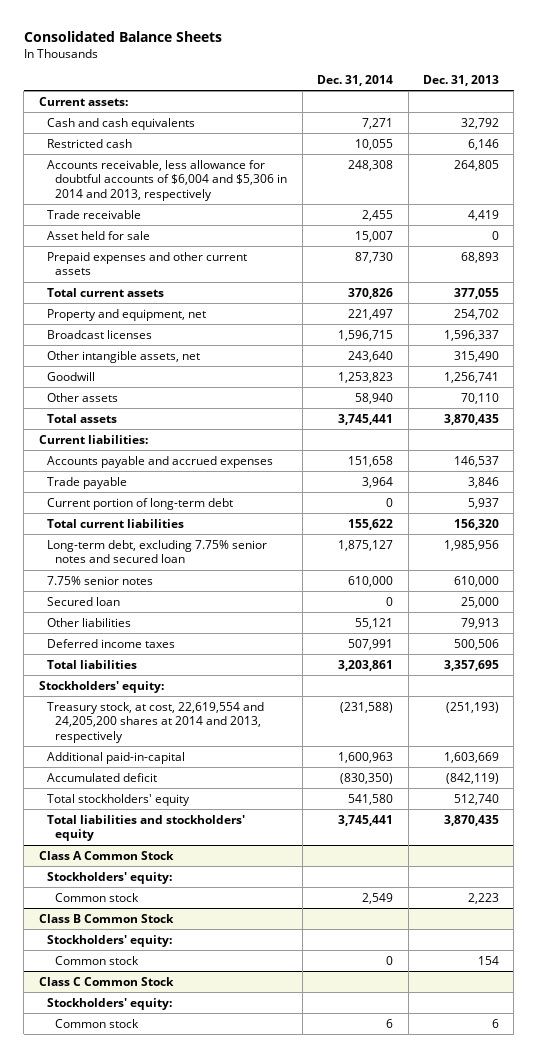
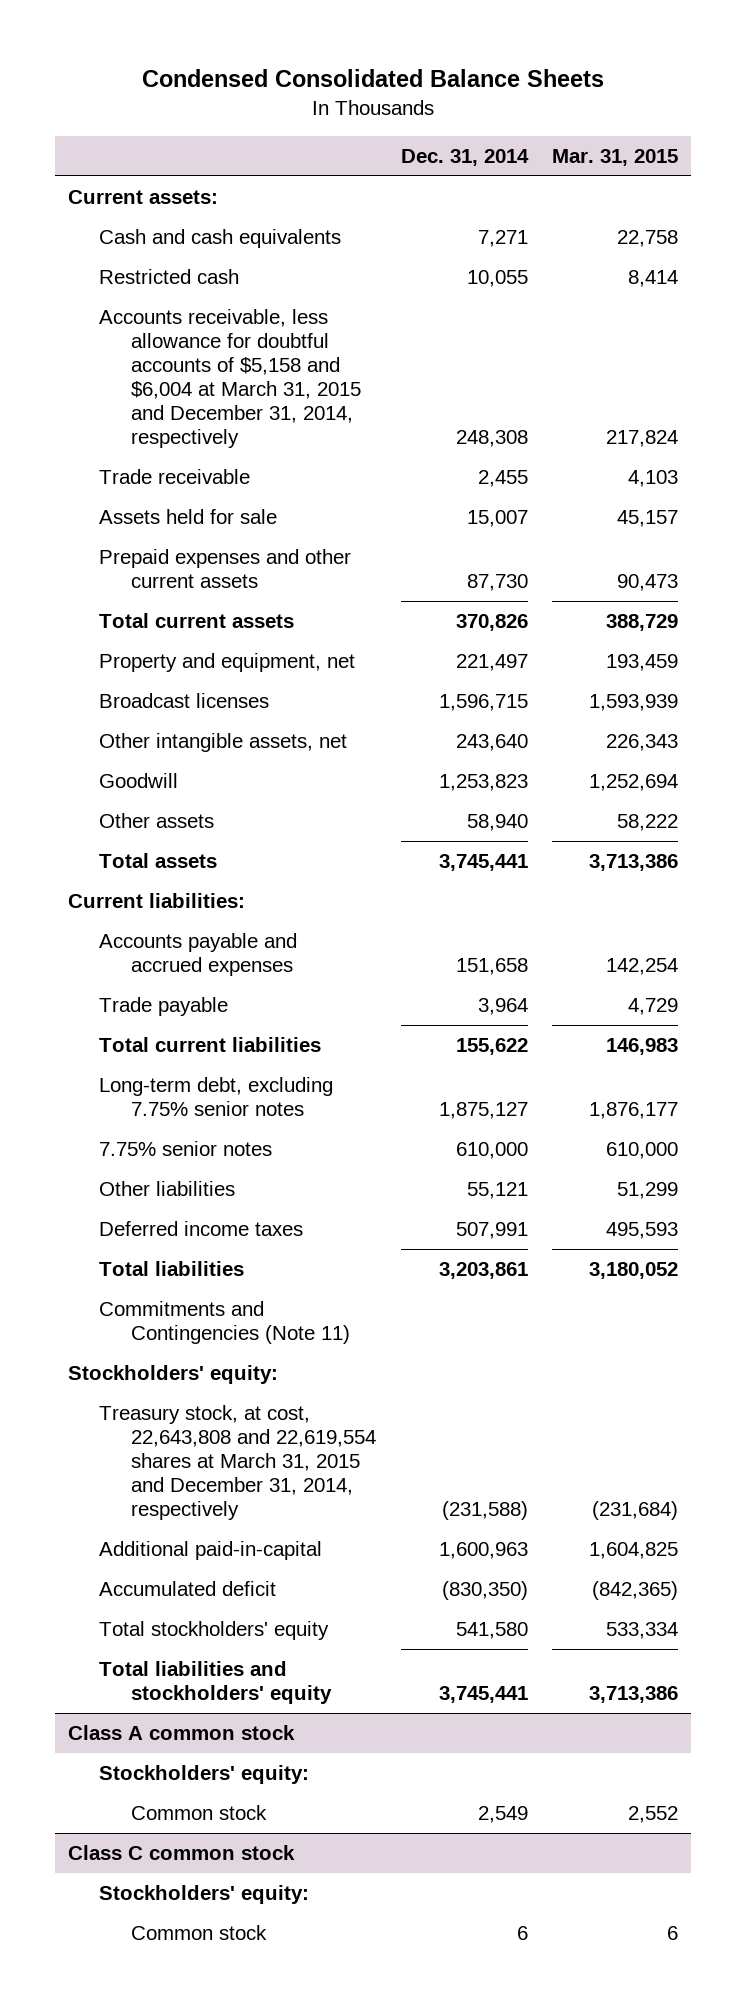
- Consolidated Balance Sheets
+ Condensed Consolidated Balance Sheets
- | Dec. 31, 2014 | Dec. 31, 2013
+ | Dec. 31, 2014 | Mar. 31, 2015
- Accounts receivable, less allowance for doubtful accounts of $6,004 and $5,306 in 2014 and 2013, respectively | 248,308 | 264,805
+ Accounts receivable, less allowance for doubtful accounts of $5,158 and $6,004 at March 31, 2015 and December 31, 2014, respectively | 248,308 | 217,824
- Asset held for sale | 15,007 | 0
+ Assets held for sale | 15,007 | 45,157
- Current portion of long-term debt | 0 | 5,937
- Long-term debt, excluding 7.75% senior notes and secured loan | 1,875,127 | 1,985,956
+ Long-term debt, excluding 7.75% senior notes | 1,875,127 | 1,876,177
- Secured loan | 0 | 25,000
+ Commitments and Contingencies (Note 11)
- Treasury stock, at cost, 22,619,554 and 24,205,200 shares at 2014 and 2013, respectively | (231,588) | (251,193)
+ Treasury stock, at cost, 22,643,808 and 22,619,554 shares at March 31, 2015 and December 31, 2014, respectively | (231,588) | (231,684)
- Class A Common Stock
+ Class A common stock
- Class B Common Stock
- Stockholders' equity:
- Common stock | 0 | 154
- Class C Common Stock
+ Class C common stock

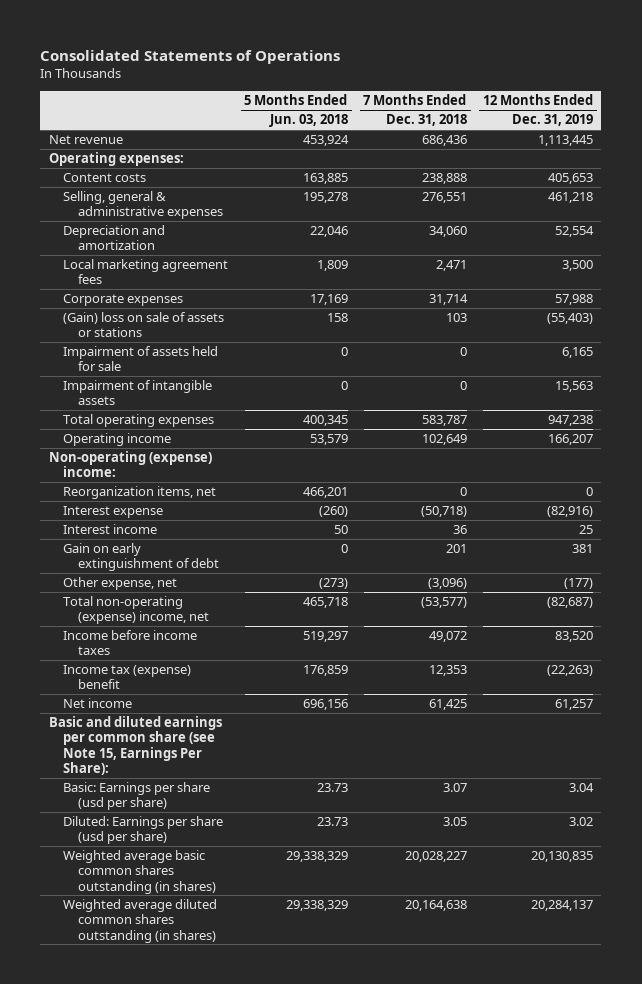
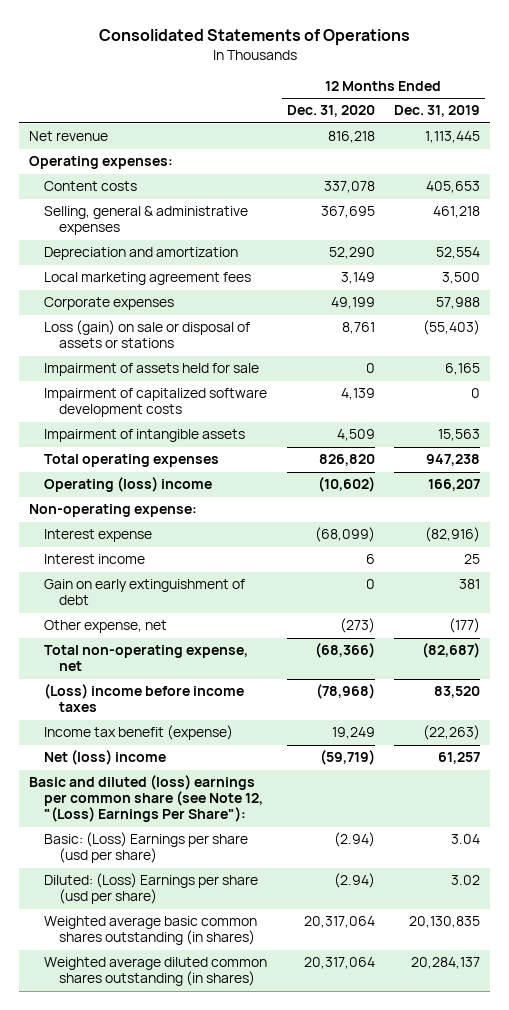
- | 5 Months Ended Jun. 03, 2018 | 7 Months Ended Dec. 31, 2018 | 12 Months Ended Dec. 31, 2019
+ | 12 Months Ended Dec. 31, 2020 | 12 Months Ended Dec. 31, 2019
- (Gain) loss on sale of assets or stations | 158 | 103 | (55,403)
+ Loss (gain) on sale or disposal of assets or stations | 8,761 | (55,403)
+ Impairment of capitalized software development costs | 4,139 | 0
- Operating income | 53,579 | 102,649 | 166,207
- Non-operating (expense) income:
- Reorganization items, net | 466,201 | 0 | 0
+ Operating (loss) income | (10,602) | 166,207
+ Non-operating expense:
- Total non-operating (expense) income, net | 465,718 | (53,577) | (82,687)
- Income before income taxes | 519,297 | 49,072 | 83,520
- Income tax (expense) benefit | 176,859 | 12,353 | (22,263)
- Net income | 696,156 | 61,425 | 61,257
- Basic and diluted earnings per common share (see Note 15, Earnings Per Share):
- Basic: Earnings per share (usd per share) | 23.73 | 3.07 | 3.04
- Diluted: Earnings per share (usd per share) | 23.73 | 3.05 | 3.02
+ Total non-operating expense, net | (68,366) | (82,687)
+ (Loss) income before income taxes | (78,968) | 83,520
+ Income tax benefit (expense) | 19,249 | (22,263)
+ Net (loss) income | (59,719) | 61,257
+ Basic and diluted (loss) earnings per common share (see Note 12, "(Loss) Earnings Per Share"):
+ Basic: (Loss) Earnings per share (usd per share) | (2.94) | 3.04
+ Diluted: (Loss) Earnings per share (usd per share) | (2.94) | 3.02

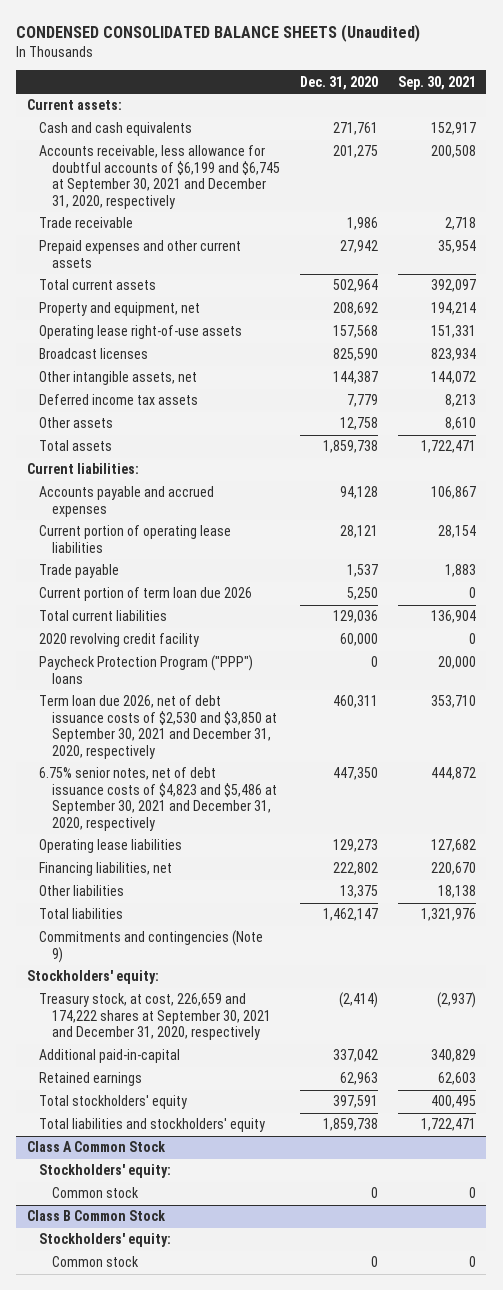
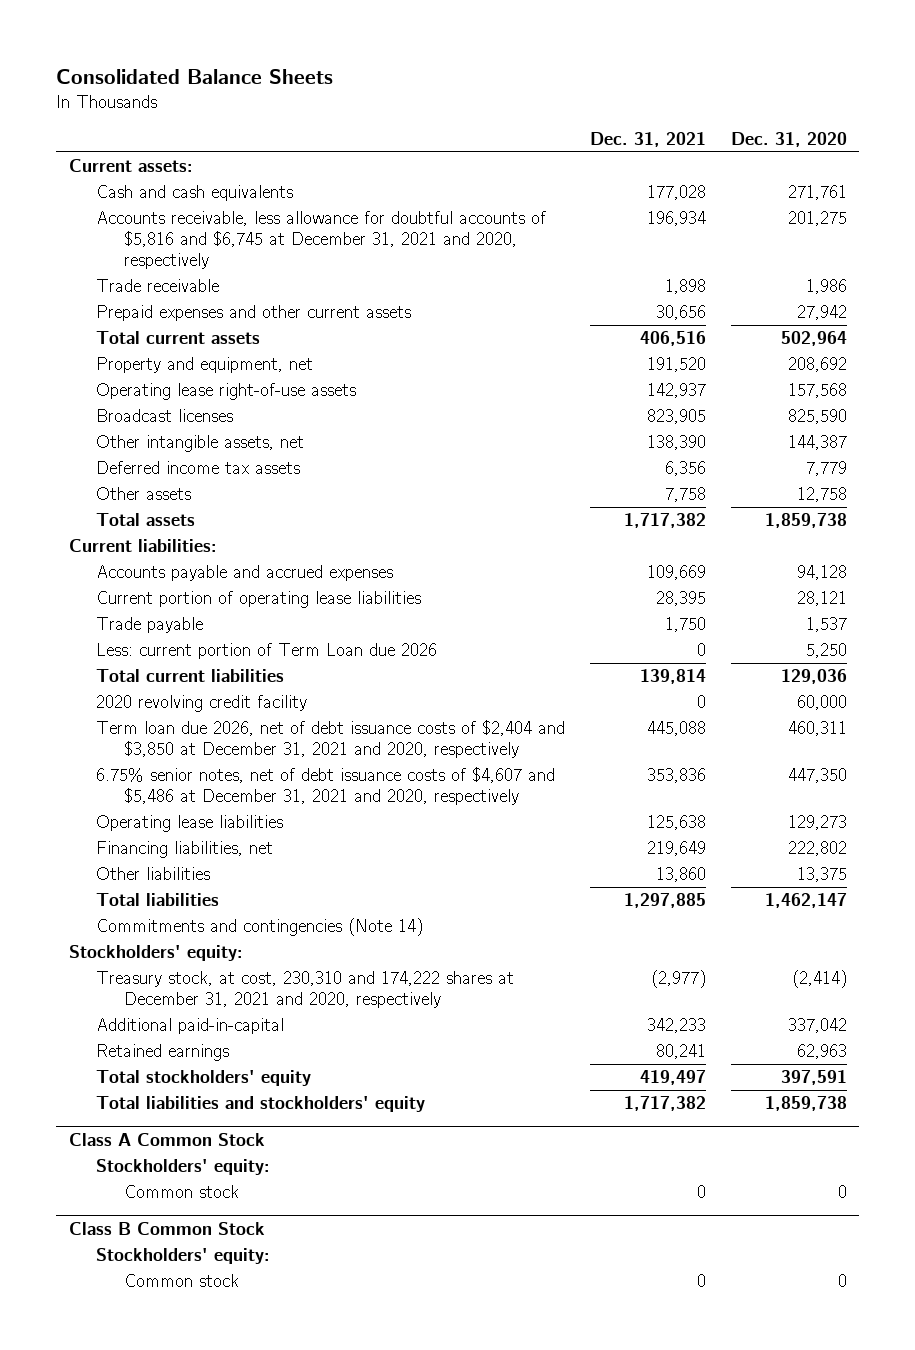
- CONDENSED CONSOLIDATED BALANCE SHEETS (Unaudited)
+ Consolidated Balance Sheets
- | Dec. 31, 2020 | Sep. 30, 2021
+ | Dec. 31, 2021 | Dec. 31, 2020
- Accounts receivable, less allowance for doubtful accounts of $6,199 and $6,745 at September 30, 2021 and December 31, 2020, respectively | 201,275 | 200,508
+ Accounts receivable, less allowance for doubtful accounts of $5,816 and $6,745 at December 31, 2021 and 2020, respectively | 196,934 | 201,275
- Current portion of term loan due 2026 | 5,250 | 0
+ Less: current portion of Term Loan due 2026 | 0 | 5,250
- Paycheck Protection Program ("PPP") loans | 0 | 20,000
- Term loan due 2026, net of debt issuance costs of $2,530 and $3,850 at September 30, 2021 and December 31, 2020, respectively | 460,311 | 353,710
- 6.75% senior notes, net of debt issuance costs of $4,823 and $5,486 at September 30, 2021 and December 31, 2020, respectively | 447,350 | 444,872
+ Term loan due 2026, net of debt issuance costs of $2,404 and $3,850 at December 31, 2021 and 2020, respectively | 445,088 | 460,311
+ 6.75% senior notes, net of debt issuance costs of $4,607 and $5,486 at December 31, 2021 and 2020, respectively | 353,836 | 447,350
- Commitments and contingencies (Note 9)
+ Commitments and contingencies (Note 14)
- Treasury stock, at cost, 226,659 and 174,222 shares at September 30, 2021 and December 31, 2020, respectively | (2,414) | (2,937)
+ Treasury stock, at cost, 230,310 and 174,222 shares at December 31, 2021 and 2020, respectively | (2,977) | (2,414)

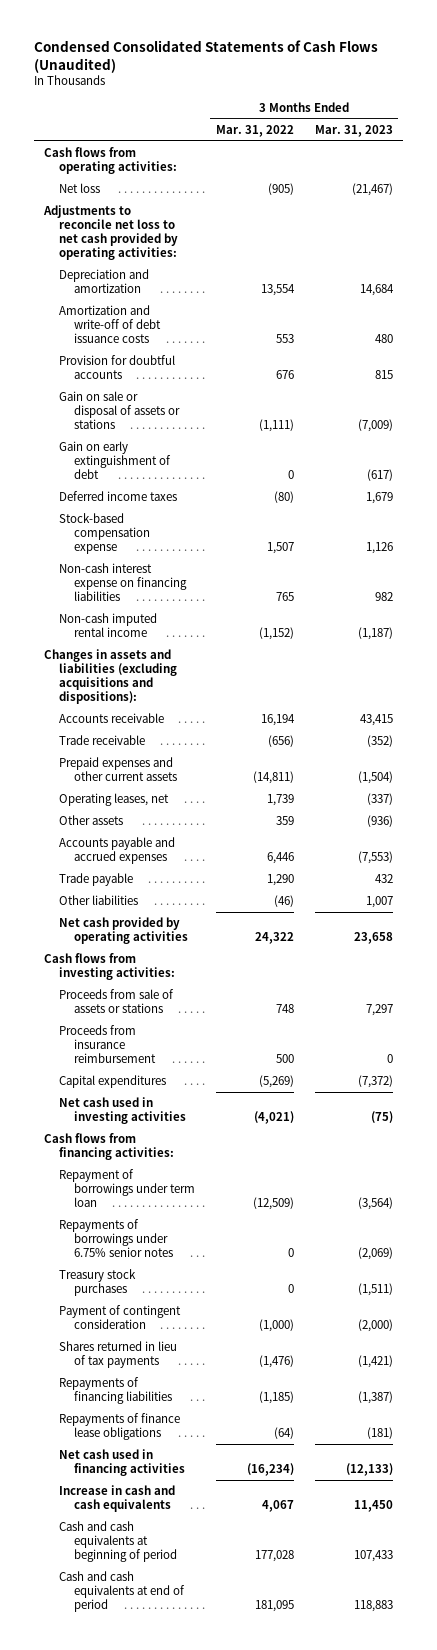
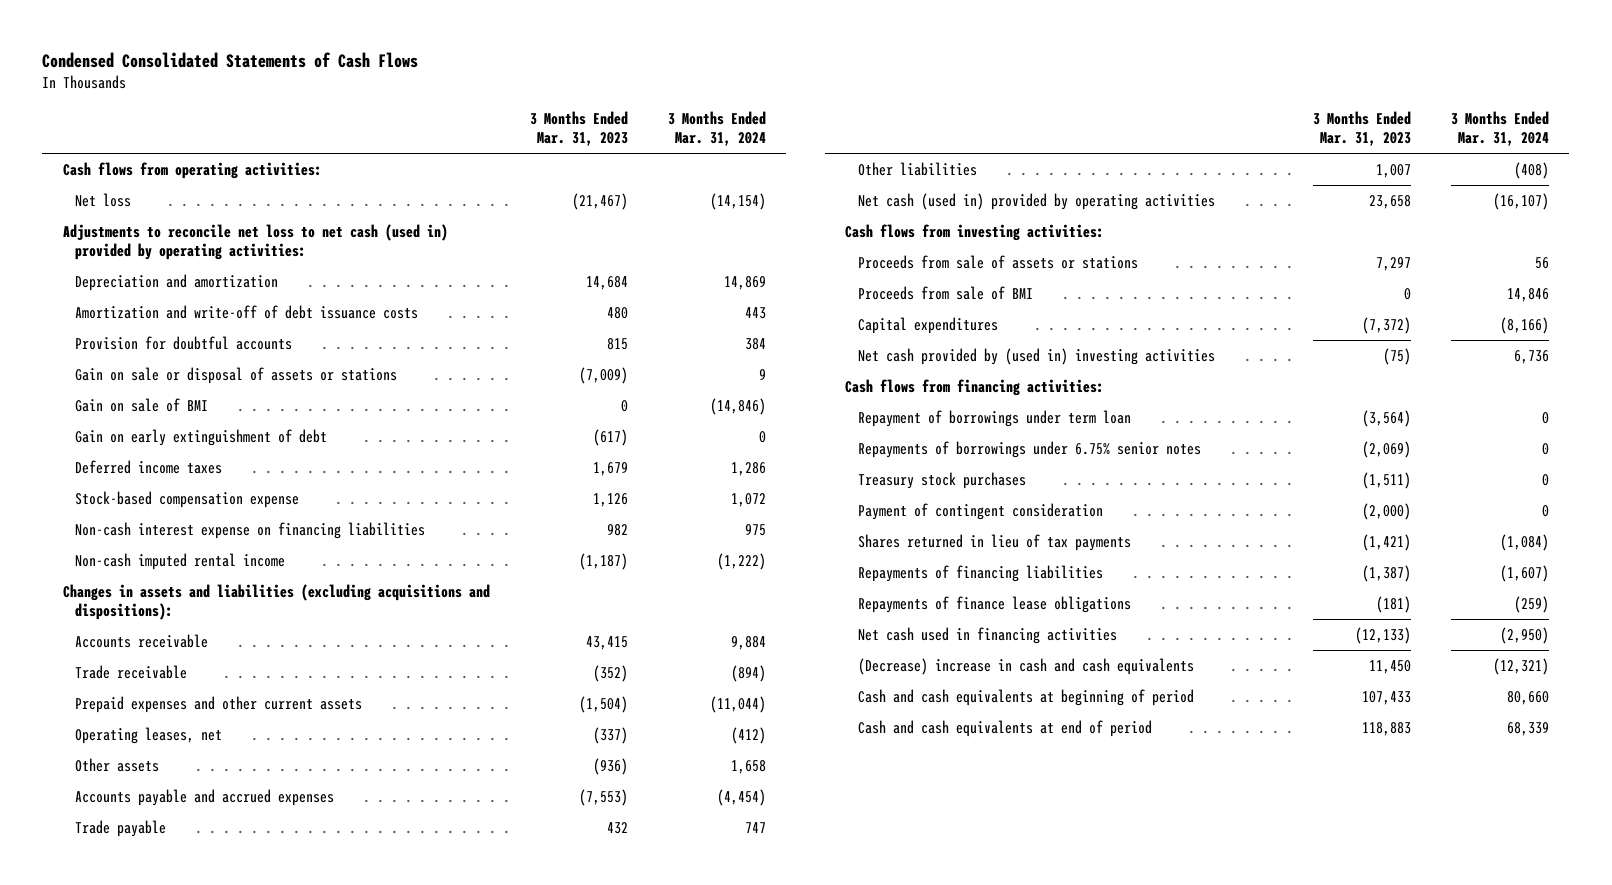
- Condensed Consolidated Statements of Cash Flows (Unaudited)
+ Condensed Consolidated Statements of Cash Flows
- | 3 Months Ended Mar. 31, 2022 | 3 Months Ended Mar. 31, 2023
+ | 3 Months Ended Mar. 31, 2023 | 3 Months Ended Mar. 31, 2024
- Adjustments to reconcile net loss to net cash provided by operating activities:
+ Adjustments to reconcile net loss to net cash (used in) provided by operating activities:
+ Gain on sale of BMI | 0 | (14,846)
- Net cash provided by operating activities | 24,322 | 23,658
+ Net cash (used in) provided by operating activities | 23,658 | (16,107)
- Proceeds from insurance reimbursement | 500 | 0
+ Proceeds from sale of BMI | 0 | 14,846
- Net cash used in investing activities | (4,021) | (75)
+ Net cash provided by (used in) investing activities | (75) | 6,736
- Increase in cash and cash equivalents | 4,067 | 11,450
+ (Decrease) increase in cash and cash equivalents | 11,450 | (12,321)

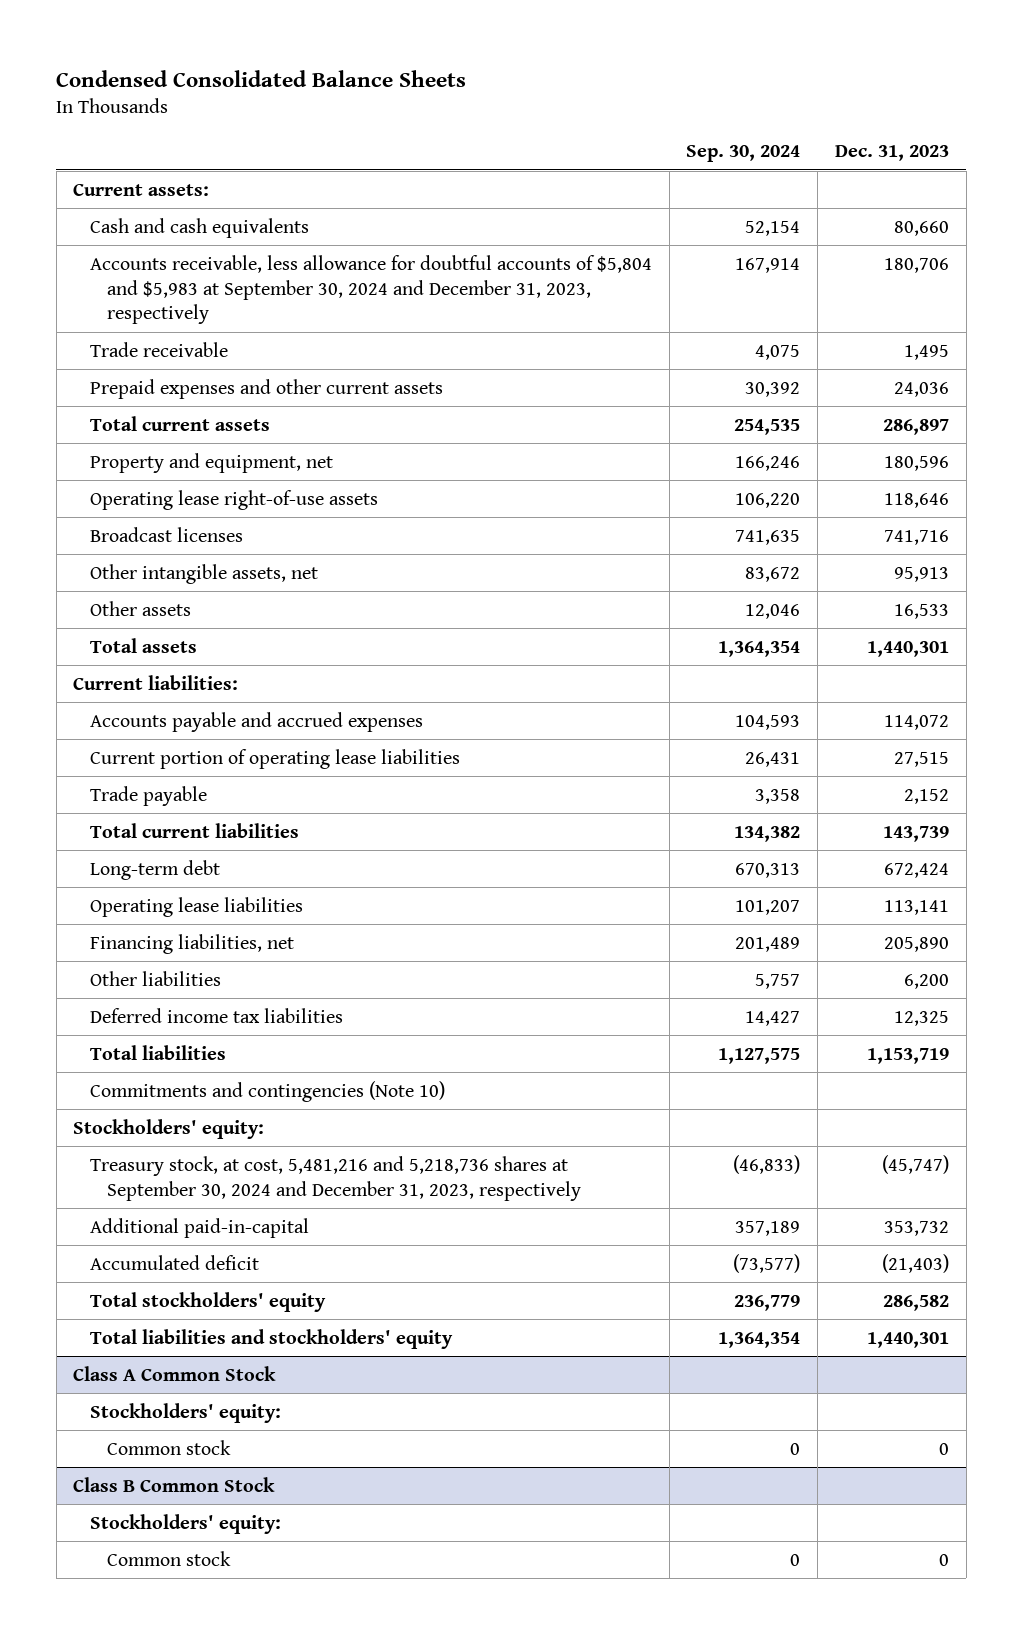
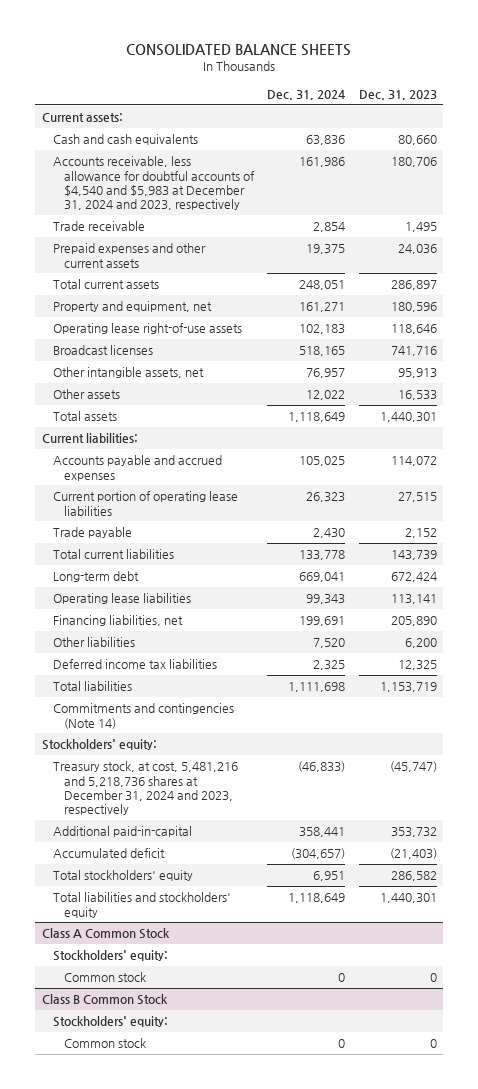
- Condensed Consolidated Balance Sheets
+ CONSOLIDATED BALANCE SHEETS
- | Sep. 30, 2024 | Dec. 31, 2023
+ | Dec. 31, 2024 | Dec. 31, 2023
- Accounts receivable, less allowance for doubtful accounts of $5,804 and $5,983 at September 30, 2024 and December 31, 2023, respectively | 167,914 | 180,706
+ Accounts receivable, less allowance for doubtful accounts of $4,540 and $5,983 at December 31, 2024 and 2023, respectively | 161,986 | 180,706
- Commitments and contingencies (Note 10)
+ Commitments and contingencies (Note 14)
- Treasury stock, at cost, 5,481,216 and 5,218,736 shares at September 30, 2024 and December 31, 2023, respectively | (46,833) | (45,747)
+ Treasury stock, at cost, 5,481,216 and 5,218,736 shares at December 31, 2024 and 2023, respectively | (46,833) | (45,747)

